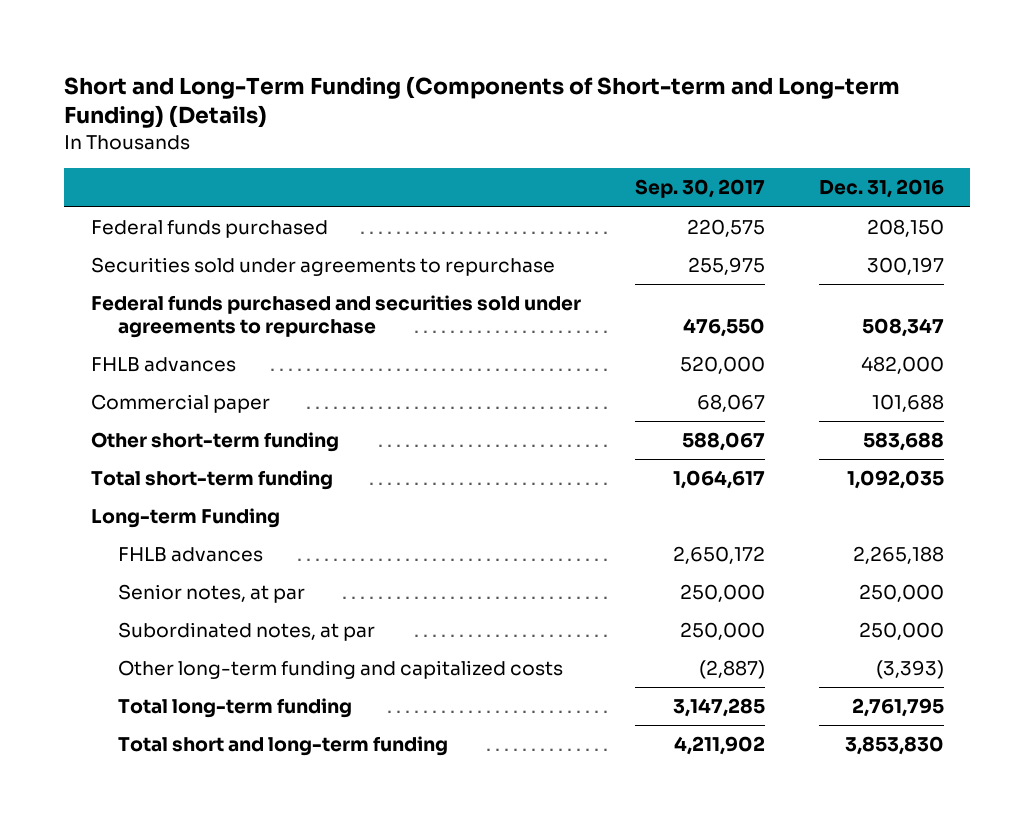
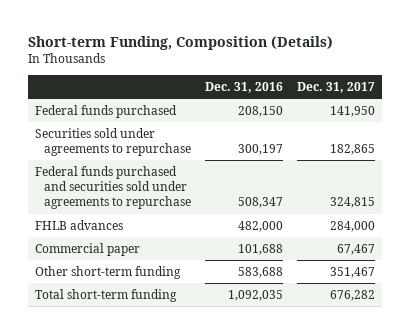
- Short and Long-Term Funding (Components of Short-term and Long-term Funding) (Details)
+ Short-term Funding, Composition (Details)
- | Sep. 30, 2017 | Dec. 31, 2016
+ | Dec. 31, 2016 | Dec. 31, 2017
- Long-term Funding
- FHLB advances | 2,650,172 | 2,265,188
- Senior notes, at par | 250,000 | 250,000
- Subordinated notes, at par | 250,000 | 250,000
- Other long-term funding and capitalized costs | (2,887) | (3,393)
- Total long-term funding | 3,147,285 | 2,761,795
- Total short and long-term funding | 4,211,902 | 3,853,830

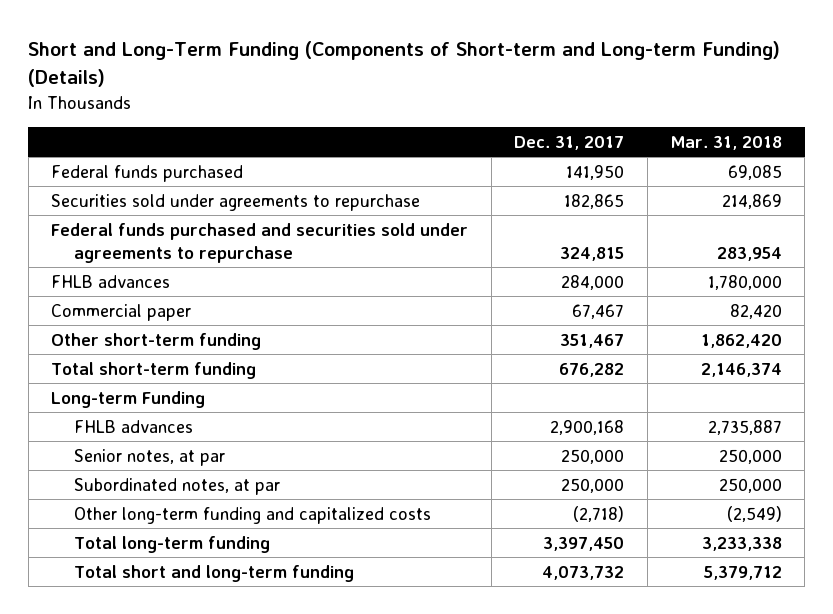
- Short-term Funding, Composition (Details)
+ Short and Long-Term Funding (Components of Short-term and Long-term Funding) (Details)
- | Dec. 31, 2016 | Dec. 31, 2017
+ | Dec. 31, 2017 | Mar. 31, 2018
+ Long-term Funding
+ FHLB advances | 2,900,168 | 2,735,887
+ Senior notes, at par | 250,000 | 250,000
+ Subordinated notes, at par | 250,000 | 250,000
+ Other long-term funding and capitalized costs | (2,718) | (2,549)
+ Total long-term funding | 3,397,450 | 3,233,338
+ Total short and long-term funding | 4,073,732 | 5,379,712

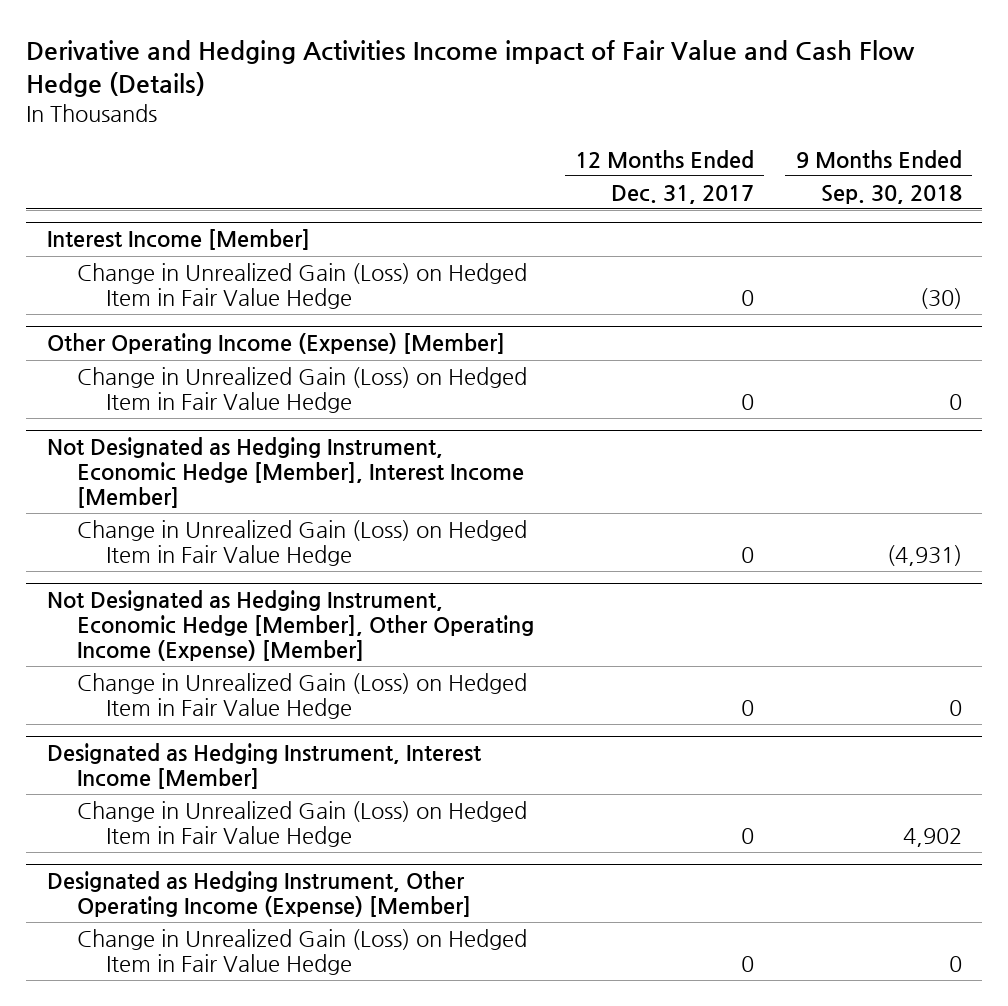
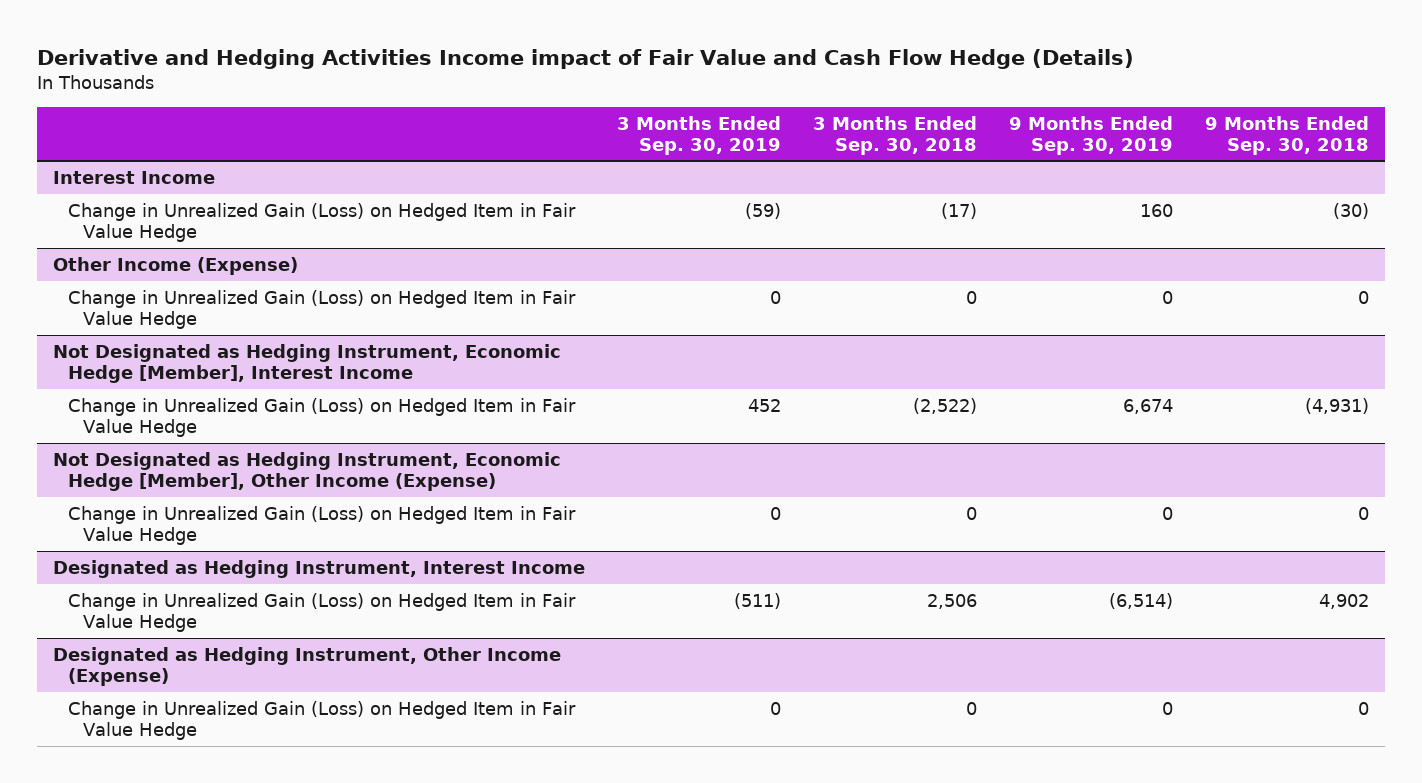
- | 12 Months Ended Dec. 31, 2017 | 9 Months Ended Sep. 30, 2018
+ | 3 Months Ended Sep. 30, 2019 | 3 Months Ended Sep. 30, 2018 | 9 Months Ended Sep. 30, 2019 | 9 Months Ended Sep. 30, 2018
- Interest Income [Member]
+ Interest Income
- Other Operating Income (Expense) [Member]
+ Other Income (Expense)
- Not Designated as Hedging Instrument, Economic Hedge [Member], Interest Income [Member]
+ Not Designated as Hedging Instrument, Economic Hedge [Member], Interest Income
- Not Designated as Hedging Instrument, Economic Hedge [Member], Other Operating Income (Expense) [Member]
+ Not Designated as Hedging Instrument, Economic Hedge [Member], Other Income (Expense)
- Designated as Hedging Instrument, Interest Income [Member]
+ Designated as Hedging Instrument, Interest Income
- Designated as Hedging Instrument, Other Operating Income (Expense) [Member]
+ Designated as Hedging Instrument, Other Income (Expense)

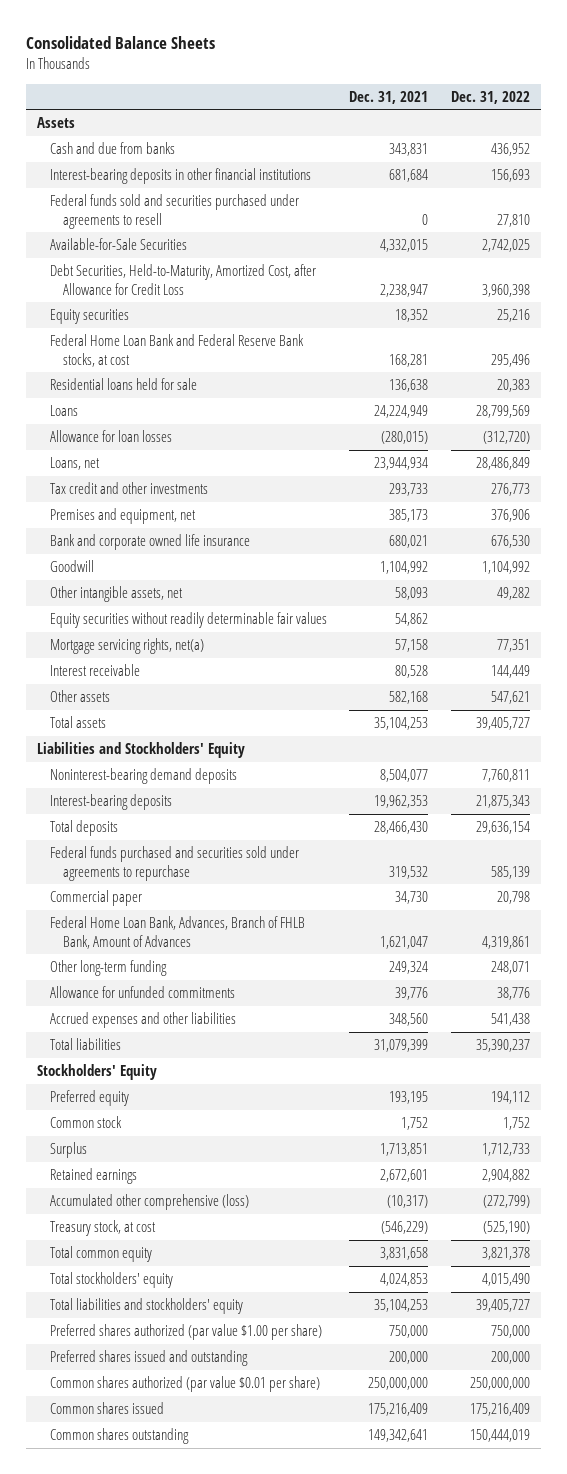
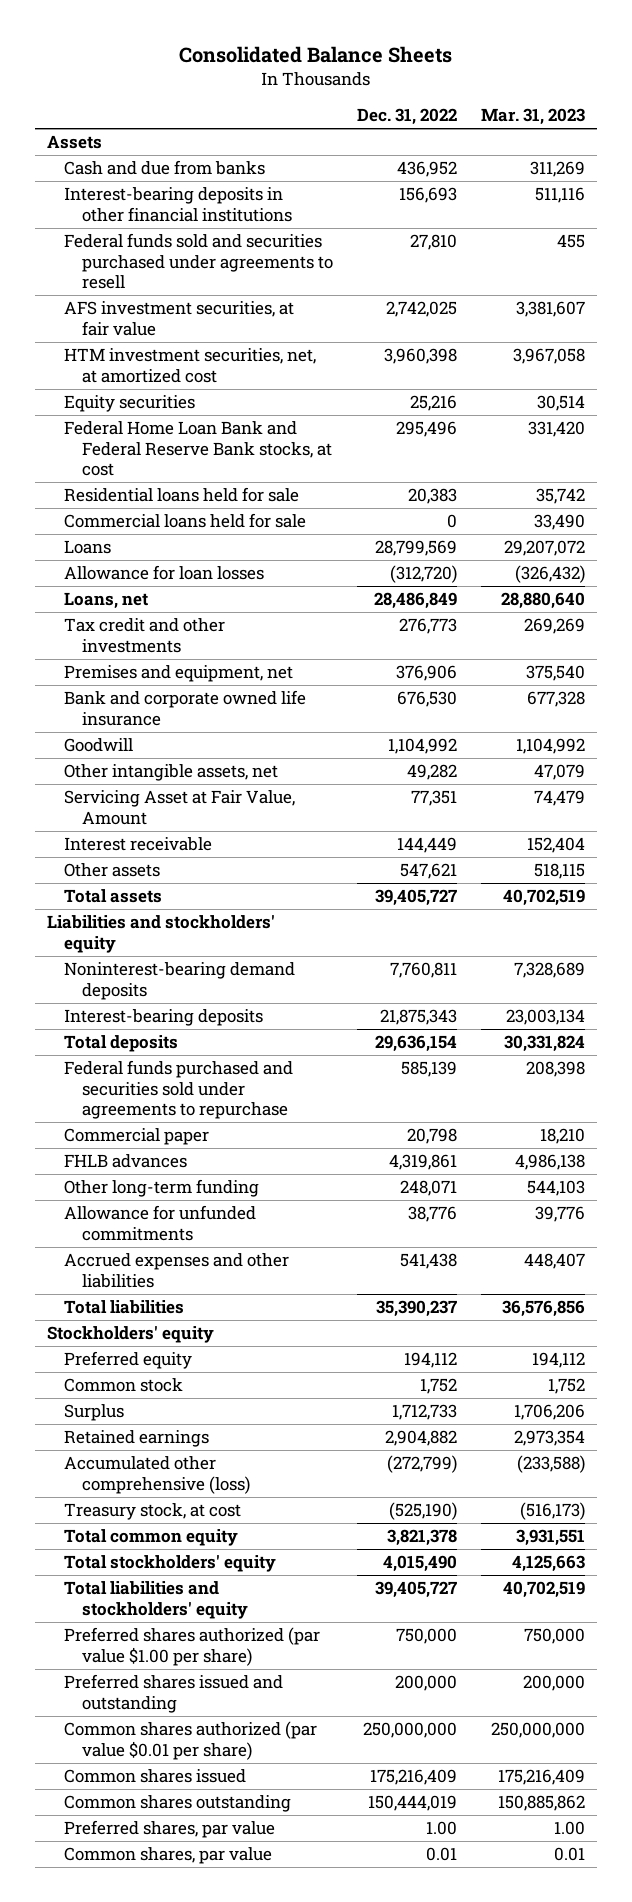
- | Dec. 31, 2021 | Dec. 31, 2022
+ | Dec. 31, 2022 | Mar. 31, 2023
- Available-for-Sale Securities | 4,332,015 | 2,742,025
- Debt Securities, Held-to-Maturity, Amortized Cost, after Allowance for Credit Loss | 2,238,947 | 3,960,398
+ AFS investment securities, at fair value | 2,742,025 | 3,381,607
+ HTM investment securities, net, at amortized cost | 3,960,398 | 3,967,058
+ Commercial loans held for sale | 0 | 33,490
- Equity securities without readily determinable fair values | 54,862 |
- Mortgage servicing rights, net(a) | 57,158 | 77,351
+ Servicing Asset at Fair Value, Amount | 77,351 | 74,479
- Liabilities and Stockholders' Equity
+ Liabilities and stockholders' equity
- Federal Home Loan Bank, Advances, Branch of FHLB Bank, Amount of Advances | 1,621,047 | 4,319,861
+ FHLB advances | 4,319,861 | 4,986,138
- Stockholders' Equity
+ Stockholders' equity
+ Preferred shares, par value | 1.00 | 1.00
+ Common shares, par value | 0.01 | 0.01

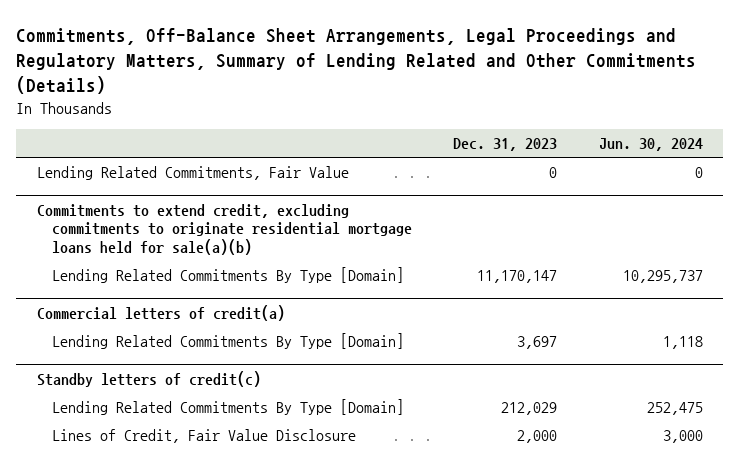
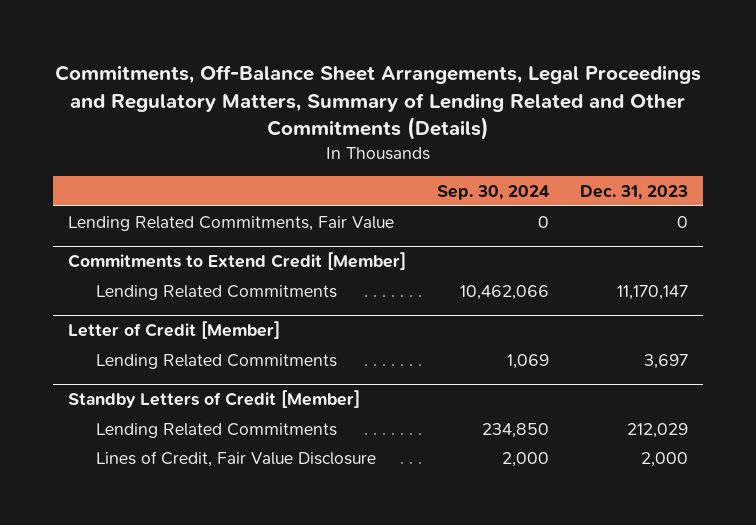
- | Dec. 31, 2023 | Jun. 30, 2024
+ | Sep. 30, 2024 | Dec. 31, 2023
- Commitments to extend credit, excluding commitments to originate residential mortgage loans held for sale(a)(b)
- Lending Related Commitments By Type [Domain] | 11,170,147 | 10,295,737
- Commercial letters of credit(a)
- Lending Related Commitments By Type [Domain] | 3,697 | 1,118
- Standby letters of credit(c)
- Lending Related Commitments By Type [Domain] | 212,029 | 252,475
+ Commitments to Extend Credit [Member]
+ Lending Related Commitments | 10,462,066 | 11,170,147
+ Letter of Credit [Member]
+ Lending Related Commitments | 1,069 | 3,697
+ Standby Letters of Credit [Member]
+ Lending Related Commitments | 234,850 | 212,029

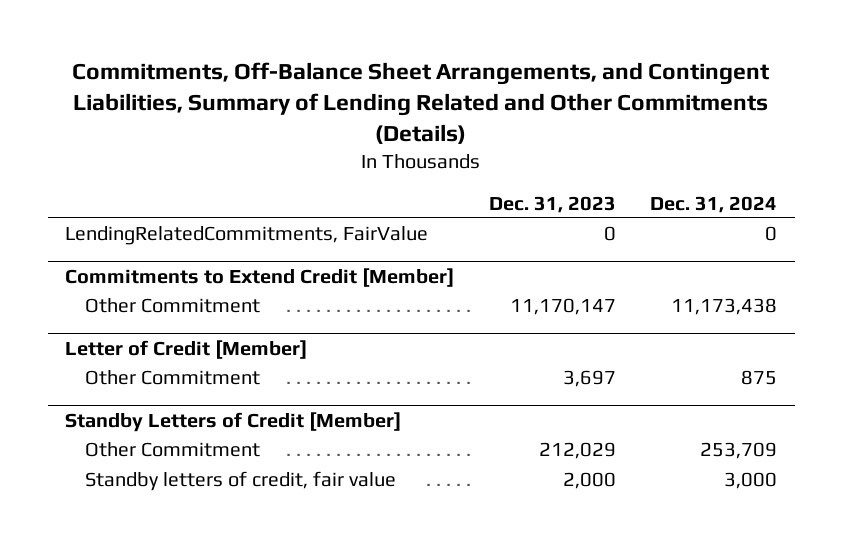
- Commitments, Off-Balance Sheet Arrangements, Legal Proceedings and Regulatory Matters, Summary of Lending Related and Other Commitments (Details)
+ Commitments, Off-Balance Sheet Arrangements, and Contingent Liabilities, Summary of Lending Related and Other Commitments (Details)
- | Sep. 30, 2024 | Dec. 31, 2023
+ | Dec. 31, 2023 | Dec. 31, 2024
- Lending Related Commitments, Fair Value | 0 | 0
+ LendingRelatedCommitments, FairValue | 0 | 0
@ Commitments to Extend Credit [Member]
- Lending Related Commitments | 10,462,066 | 11,170,147
+ Other Commitment | 11,170,147 | 11,173,438
@ Letter of Credit [Member]
- Lending Related Commitments | 1,069 | 3,697
+ Other Commitment | 3,697 | 875
@ Standby Letters of Credit [Member]
- Lending Related Commitments | 234,850 | 212,029
- Lines of Credit, Fair Value Disclosure | 2,000 | 2,000
+ Other Commitment | 212,029 | 253,709
+ Standby letters of credit, fair value | 2,000 | 3,000

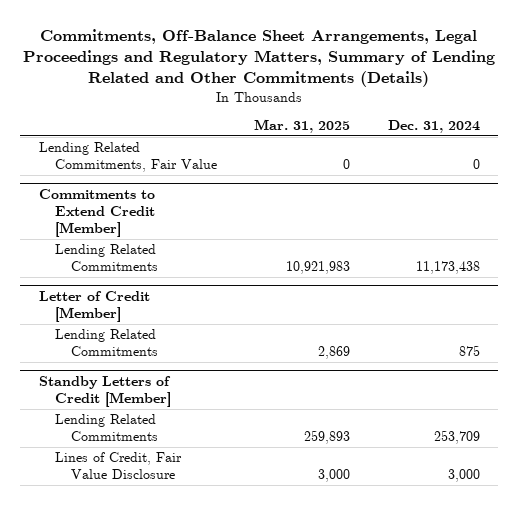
- Commitments, Off-Balance Sheet Arrangements, and Contingent Liabilities, Summary of Lending Related and Other Commitments (Details)
+ Commitments, Off-Balance Sheet Arrangements, Legal Proceedings and Regulatory Matters, Summary of Lending Related and Other Commitments (Details)
- | Dec. 31, 2023 | Dec. 31, 2024
+ | Mar. 31, 2025 | Dec. 31, 2024
- LendingRelatedCommitments, FairValue | 0 | 0
+ Lending Related Commitments, Fair Value | 0 | 0
@ Commitments to Extend Credit [Member]
- Other Commitment | 11,170,147 | 11,173,438
+ Lending Related Commitments | 10,921,983 | 11,173,438
@ Letter of Credit [Member]
- Other Commitment | 3,697 | 875
+ Lending Related Commitments | 2,869 | 875
@ Standby Letters of Credit [Member]
- Other Commitment | 212,029 | 253,709
- Standby letters of credit, fair value | 2,000 | 3,000
+ Lending Related Commitments | 259,893 | 253,709
+ Lines of Credit, Fair Value Disclosure | 3,000 | 3,000

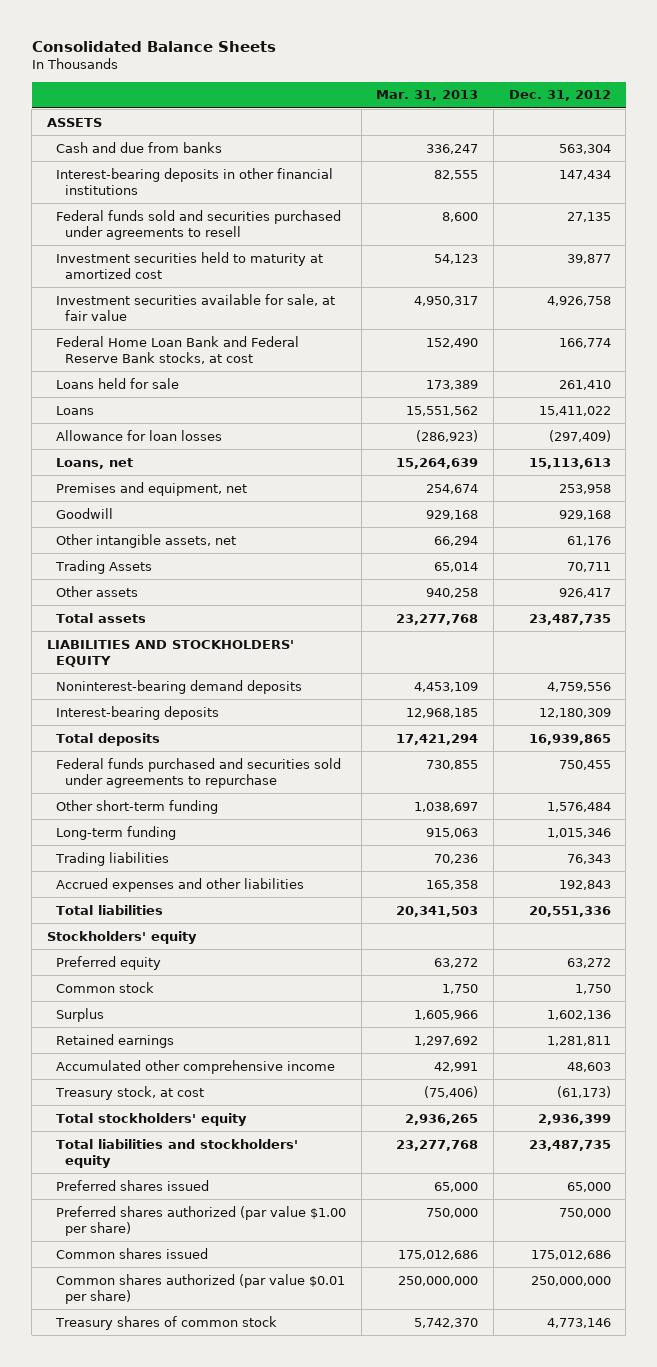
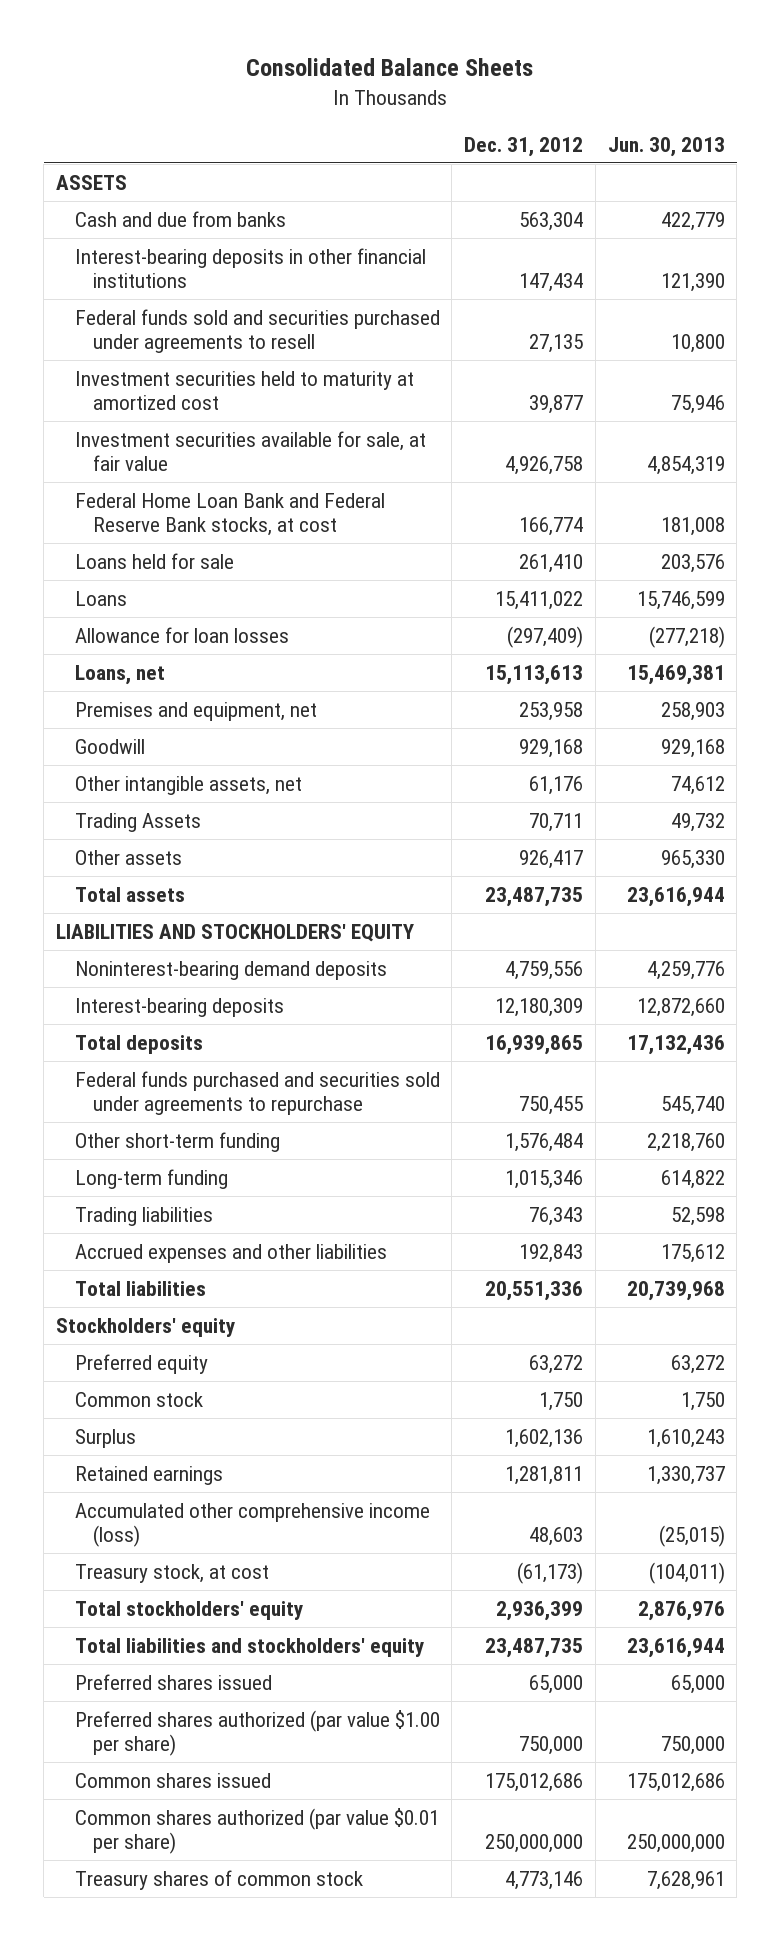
- | Mar. 31, 2013 | Dec. 31, 2012
+ | Dec. 31, 2012 | Jun. 30, 2013
- Accumulated other comprehensive income | 42,991 | 48,603
+ Accumulated other comprehensive income (loss) | 48,603 | (25,015)

